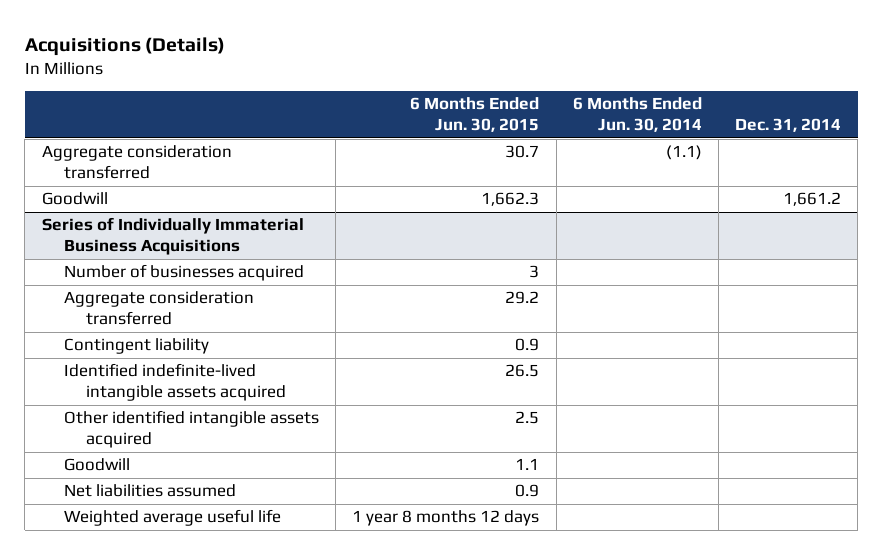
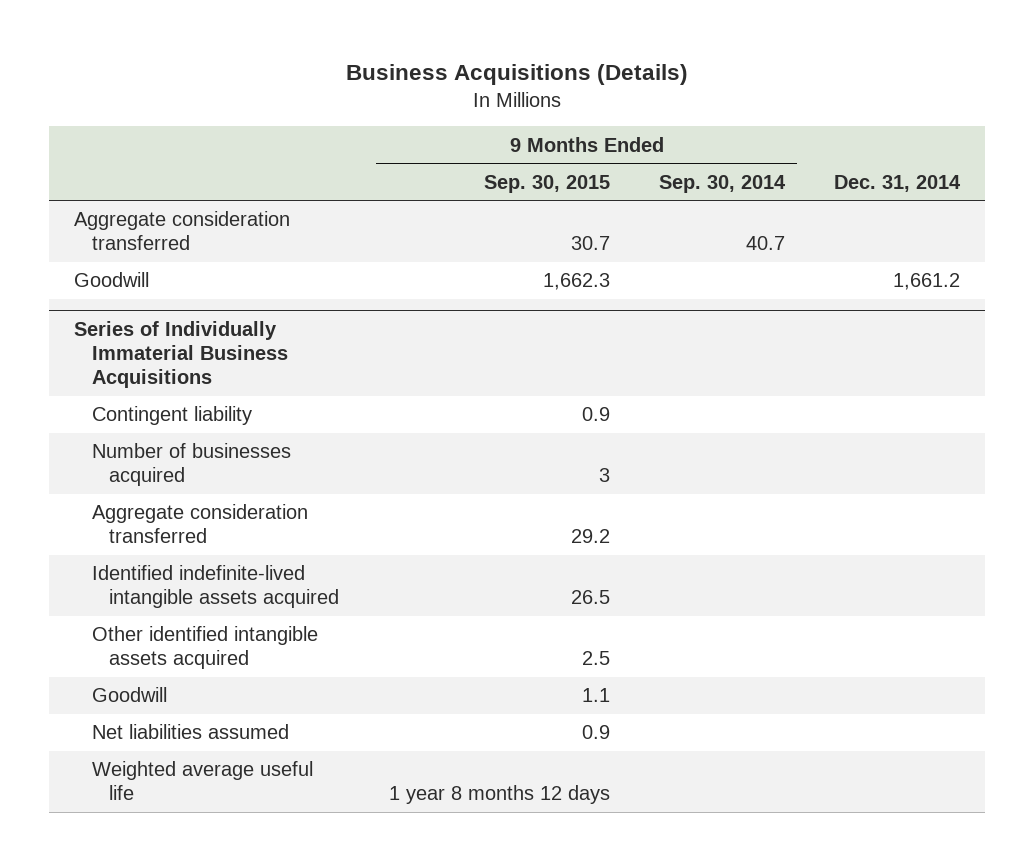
- Acquisitions (Details)
+ Business Acquisitions (Details)
- | 6 Months Ended Jun. 30, 2015 | 6 Months Ended Jun. 30, 2014 | Dec. 31, 2014
+ | 9 Months Ended Sep. 30, 2015 | 9 Months Ended Sep. 30, 2014 | Dec. 31, 2014
@ Series of Individually Immaterial Business Acquisitions
moved up: Contingent liability | 0.9 | |

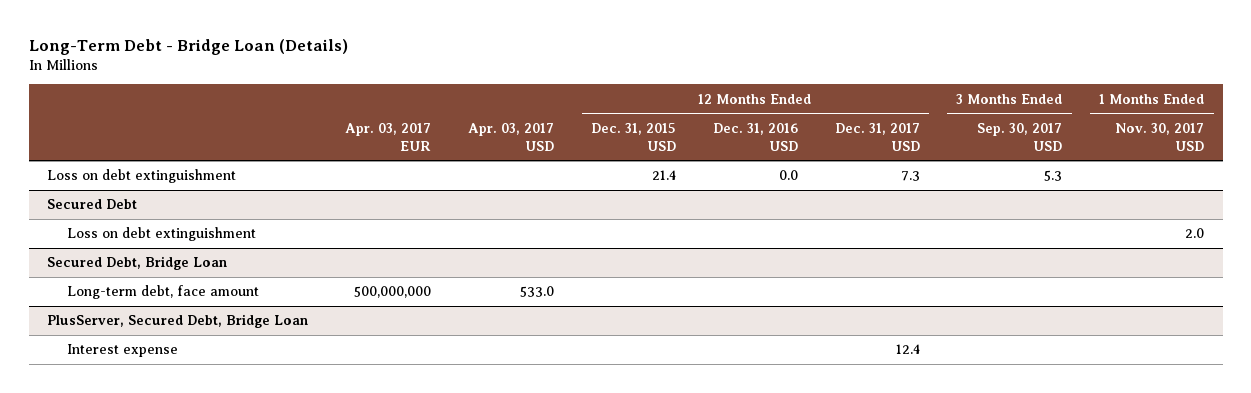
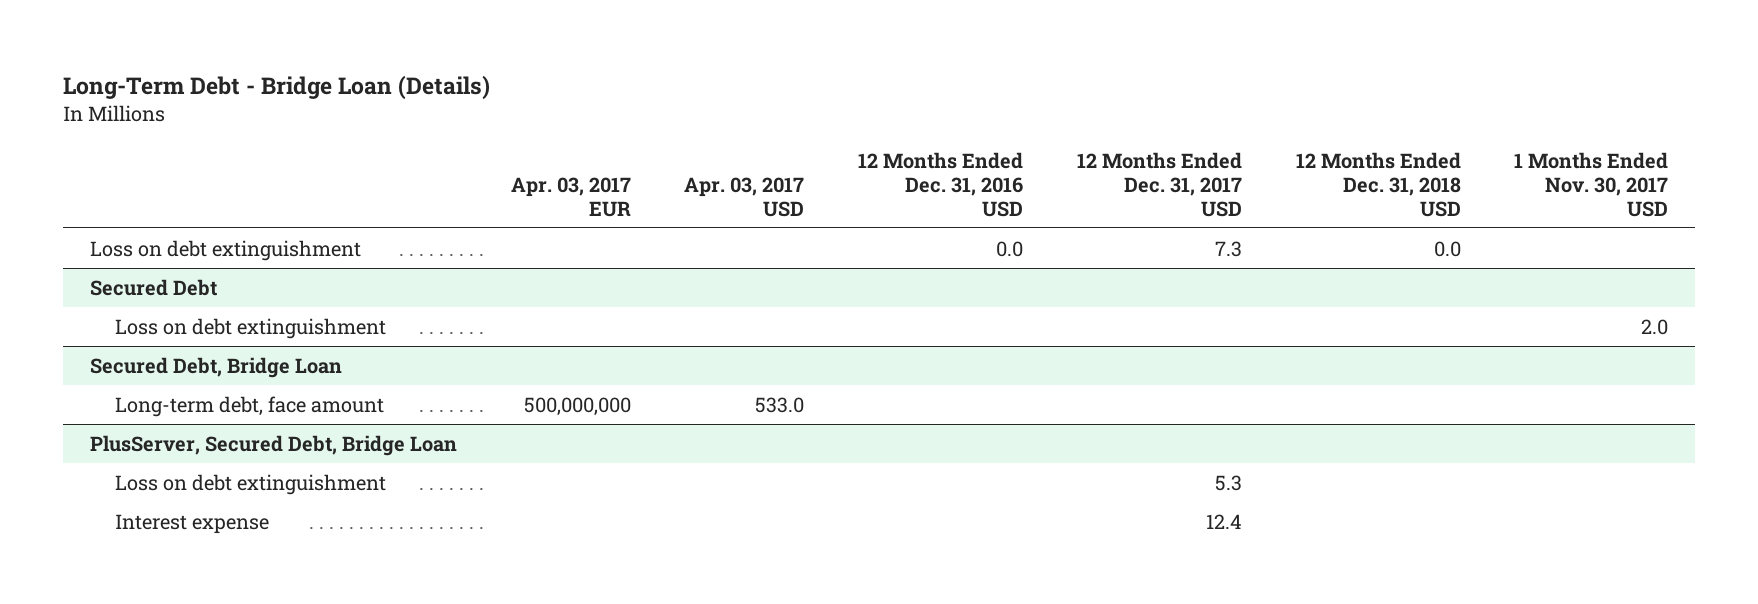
- | Apr. 03, 2017 EUR | Apr. 03, 2017 USD | 12 Months Ended Dec. 31, 2015 USD | 12 Months Ended Dec. 31, 2016 USD | 12 Months Ended Dec. 31, 2017 USD | 3 Months Ended Sep. 30, 2017 USD | 1 Months Ended Nov. 30, 2017 USD
+ | Apr. 03, 2017 EUR | Apr. 03, 2017 USD | 12 Months Ended Dec. 31, 2016 USD | 12 Months Ended Dec. 31, 2017 USD | 12 Months Ended Dec. 31, 2018 USD | 1 Months Ended Nov. 30, 2017 USD
@ PlusServer, Secured Debt, Bridge Loan
+ Loss on debt extinguishment | | | | 5.3 | |

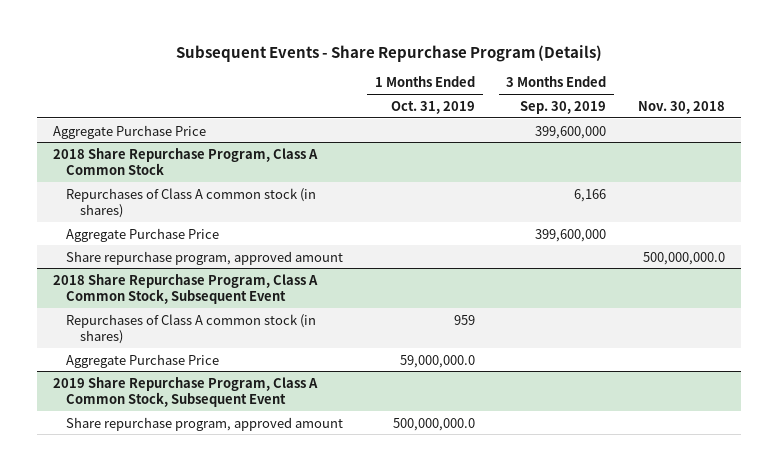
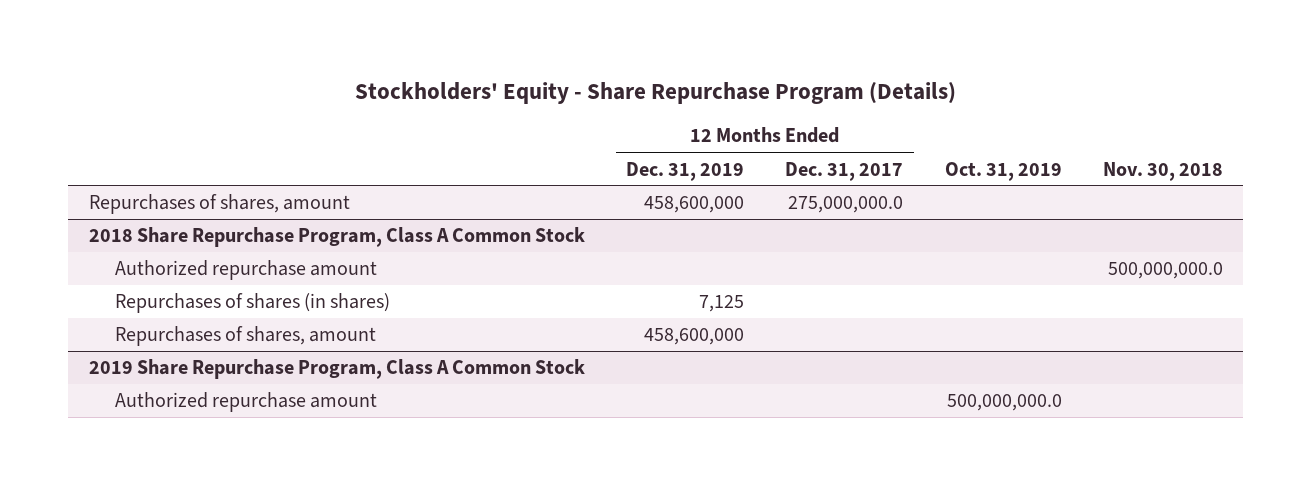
- Subsequent Events - Share Repurchase Program (Details)
+ Stockholders' Equity - Share Repurchase Program (Details)
- | 1 Months Ended Oct. 31, 2019 | 3 Months Ended Sep. 30, 2019 | Nov. 30, 2018
+ | 12 Months Ended Dec. 31, 2019 | 12 Months Ended Dec. 31, 2017 | Oct. 31, 2019 | Nov. 30, 2018
- Aggregate Purchase Price | | 399,600,000 |
+ Repurchases of shares, amount | 458,600,000 | 275,000,000.0 | |
@ 2018 Share Repurchase Program, Class A Common Stock
- Repurchases of Class A common stock (in shares) | | 6,166 |
- Aggregate Purchase Price | | 399,600,000 |
- Share repurchase program, approved amount | | | 500,000,000.0
- 2018 Share Repurchase Program, Class A Common Stock, Subsequent Event
- Repurchases of Class A common stock (in shares) | 959 | |
- Aggregate Purchase Price | 59,000,000.0 | |
- 2019 Share Repurchase Program, Class A Common Stock, Subsequent Event
- Share repurchase program, approved amount | 500,000,000.0 | |
@ 2018 Share Repurchase Program, Class A Common Stock
+ Authorized repurchase amount | | | | 500,000,000.0
+ Repurchases of shares (in shares) | 7,125 | | |
+ Repurchases of shares, amount | 458,600,000 | | |
+ 2019 Share Repurchase Program, Class A Common Stock
+ Authorized repurchase amount | | | 500,000,000.0 |

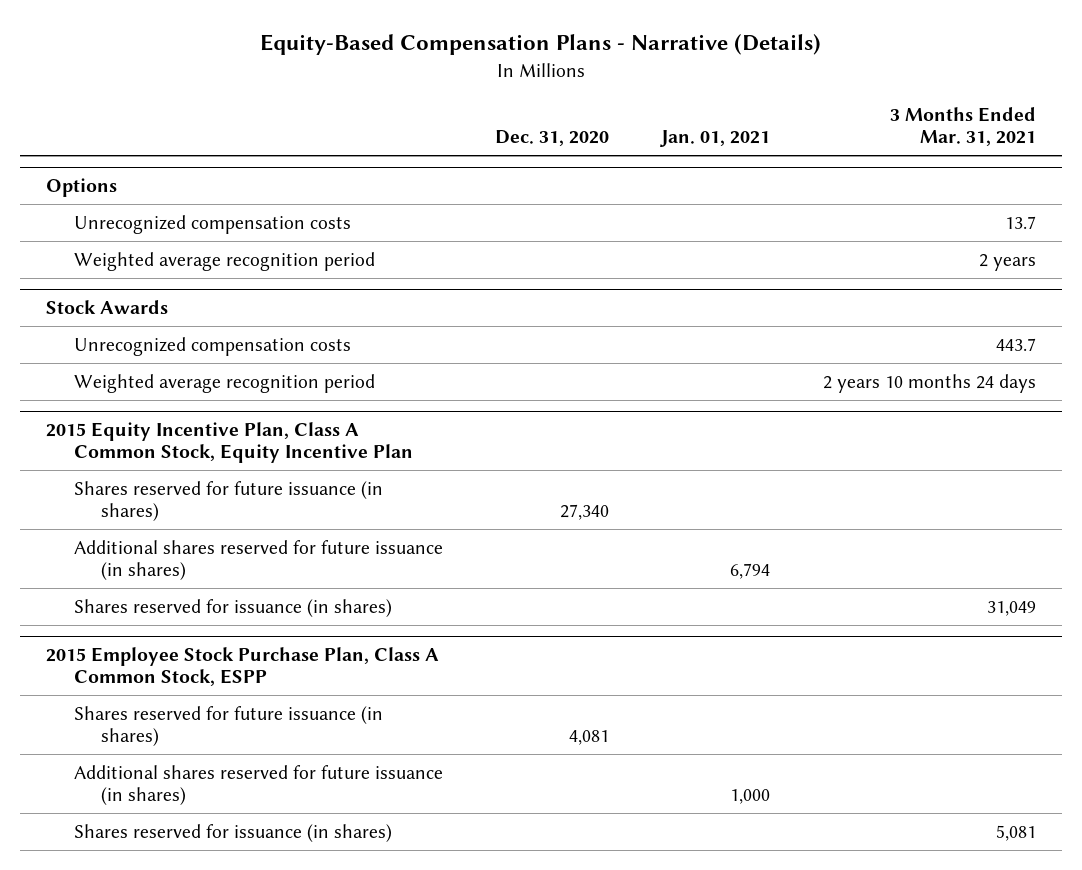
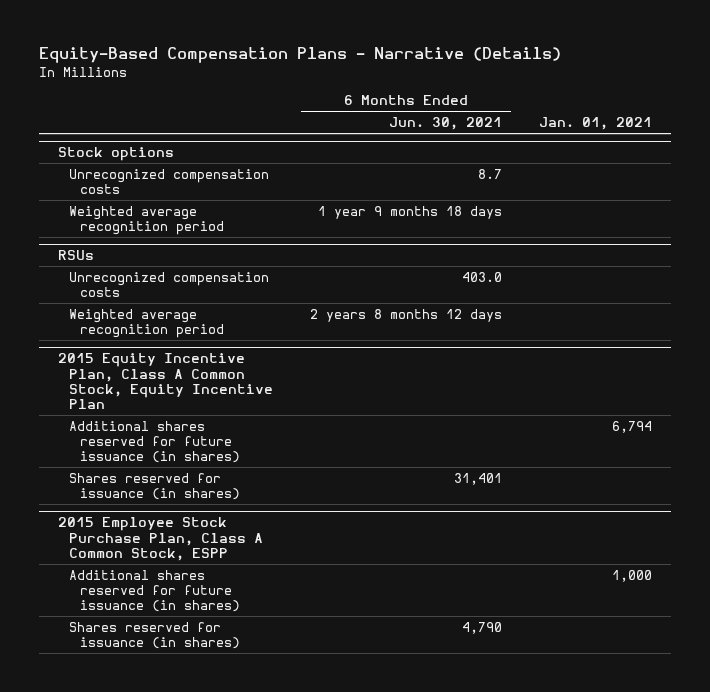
- | Dec. 31, 2020 | Jan. 01, 2021 | 3 Months Ended Mar. 31, 2021
+ | 6 Months Ended Jun. 30, 2021 | Jan. 01, 2021
- Options
+ Stock options
- Stock Awards
+ RSUs
@ 2015 Equity Incentive Plan, Class A Common Stock, Equity Incentive Plan
- Shares reserved for future issuance (in shares) | 27,340 | |
@ 2015 Employee Stock Purchase Plan, Class A Common Stock, ESPP
- Shares reserved for future issuance (in shares) | 4,081 | |

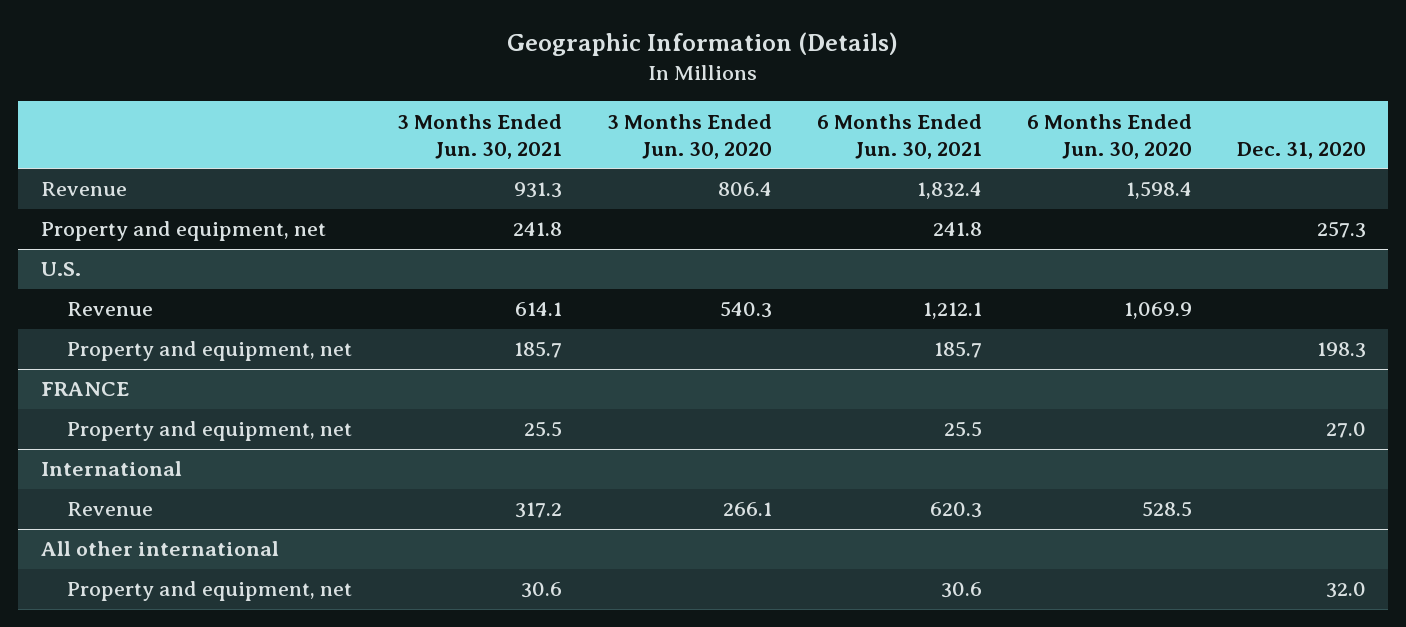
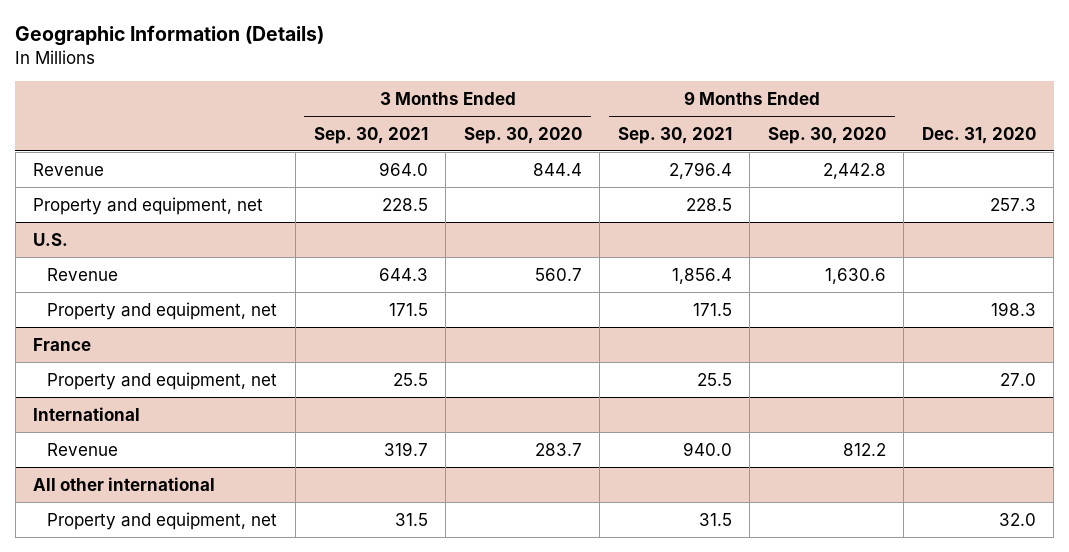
- | 3 Months Ended Jun. 30, 2021 | 3 Months Ended Jun. 30, 2020 | 6 Months Ended Jun. 30, 2021 | 6 Months Ended Jun. 30, 2020 | Dec. 31, 2020
+ | 3 Months Ended Sep. 30, 2021 | 3 Months Ended Sep. 30, 2020 | 9 Months Ended Sep. 30, 2021 | 9 Months Ended Sep. 30, 2020 | Dec. 31, 2020
- FRANCE
+ France

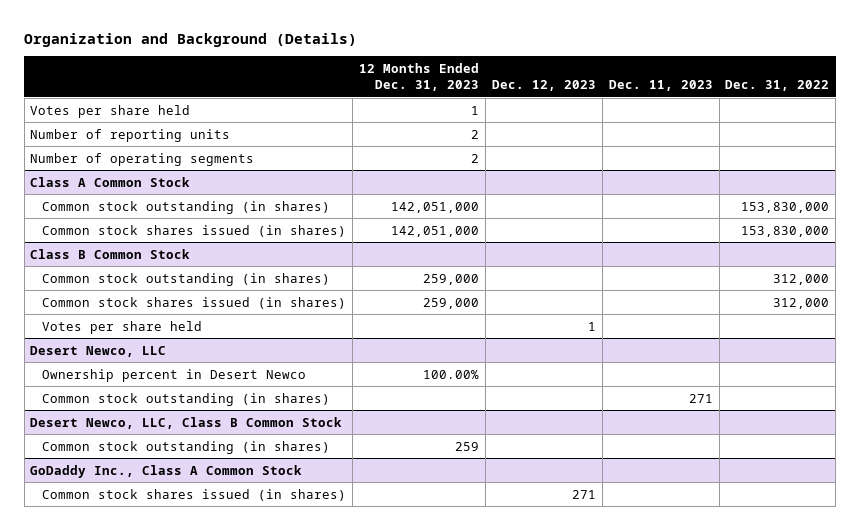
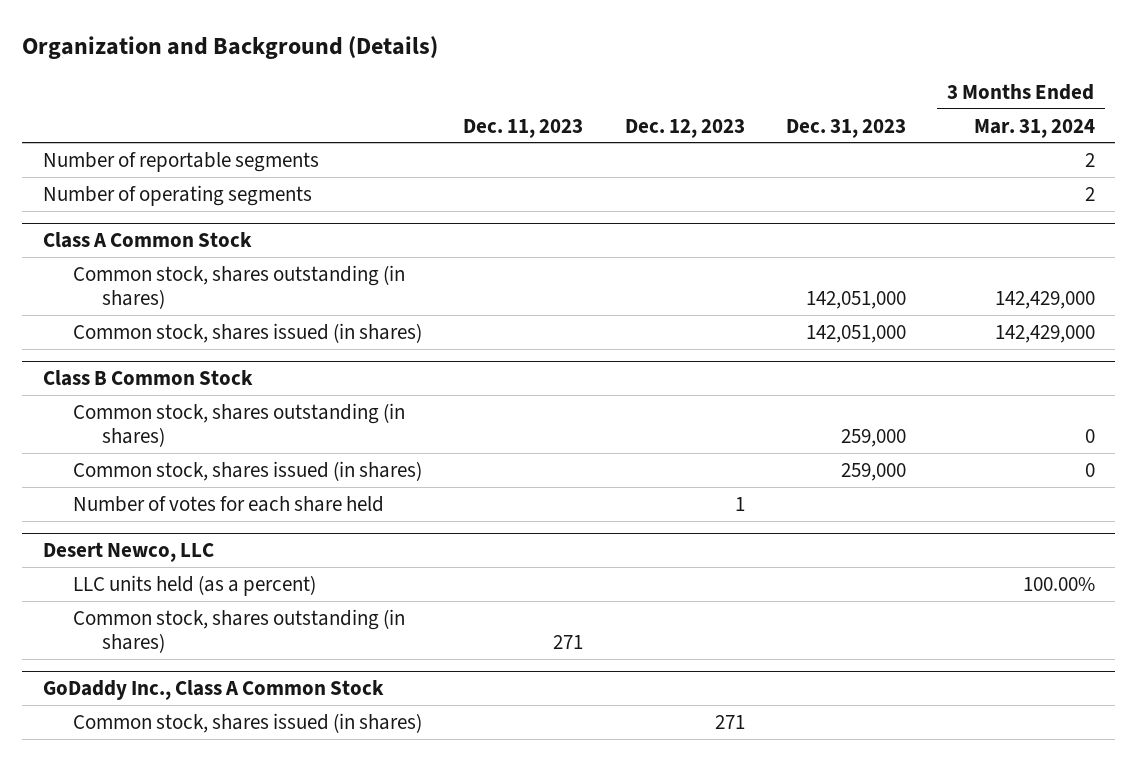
- | 12 Months Ended Dec. 31, 2023 | Dec. 12, 2023 | Dec. 11, 2023 | Dec. 31, 2022
+ | Dec. 11, 2023 | Dec. 12, 2023 | Dec. 31, 2023 | 3 Months Ended Mar. 31, 2024
- Votes per share held | 1 | | |
- Number of reporting units | 2 | | |
+ Number of reportable segments | | | | 2
@ Class A Common Stock
- Common stock outstanding (in shares) | 142,051,000 | | | 153,830,000
- Common stock shares issued (in shares) | 142,051,000 | | | 153,830,000
+ Common stock, shares outstanding (in shares) | | | 142,051,000 | 142,429,000
+ Common stock, shares issued (in shares) | | | 142,051,000 | 142,429,000
@ Class B Common Stock
- Common stock outstanding (in shares) | 259,000 | | | 312,000
- Common stock shares issued (in shares) | 259,000 | | | 312,000
- Votes per share held | | 1 | |
+ Common stock, shares outstanding (in shares) | | | 259,000 | 0
+ Common stock, shares issued (in shares) | | | 259,000 | 0
+ Number of votes for each share held | | 1 | |
@ Desert Newco, LLC
- Ownership percent in Desert Newco | 100.00% | | |
- Common stock outstanding (in shares) | | | 271 |
- Desert Newco, LLC, Class B Common Stock
- Common stock outstanding (in shares) | 259 | | |
@ Desert Newco, LLC
+ LLC units held (as a percent) | | | | 100.00%
+ Common stock, shares outstanding (in shares) | 271 | | |
@ GoDaddy Inc., Class A Common Stock
- Common stock shares issued (in shares) | | 271 | |
+ Common stock, shares issued (in shares) | | 271 | |

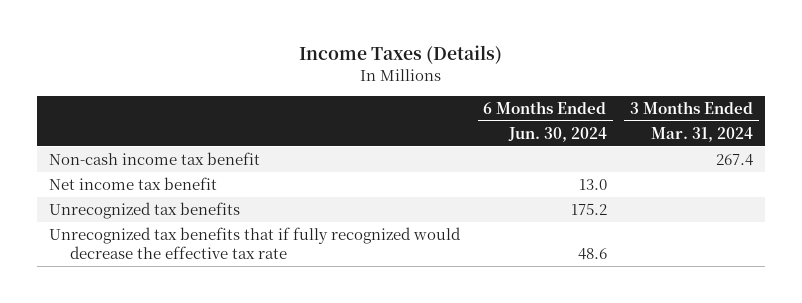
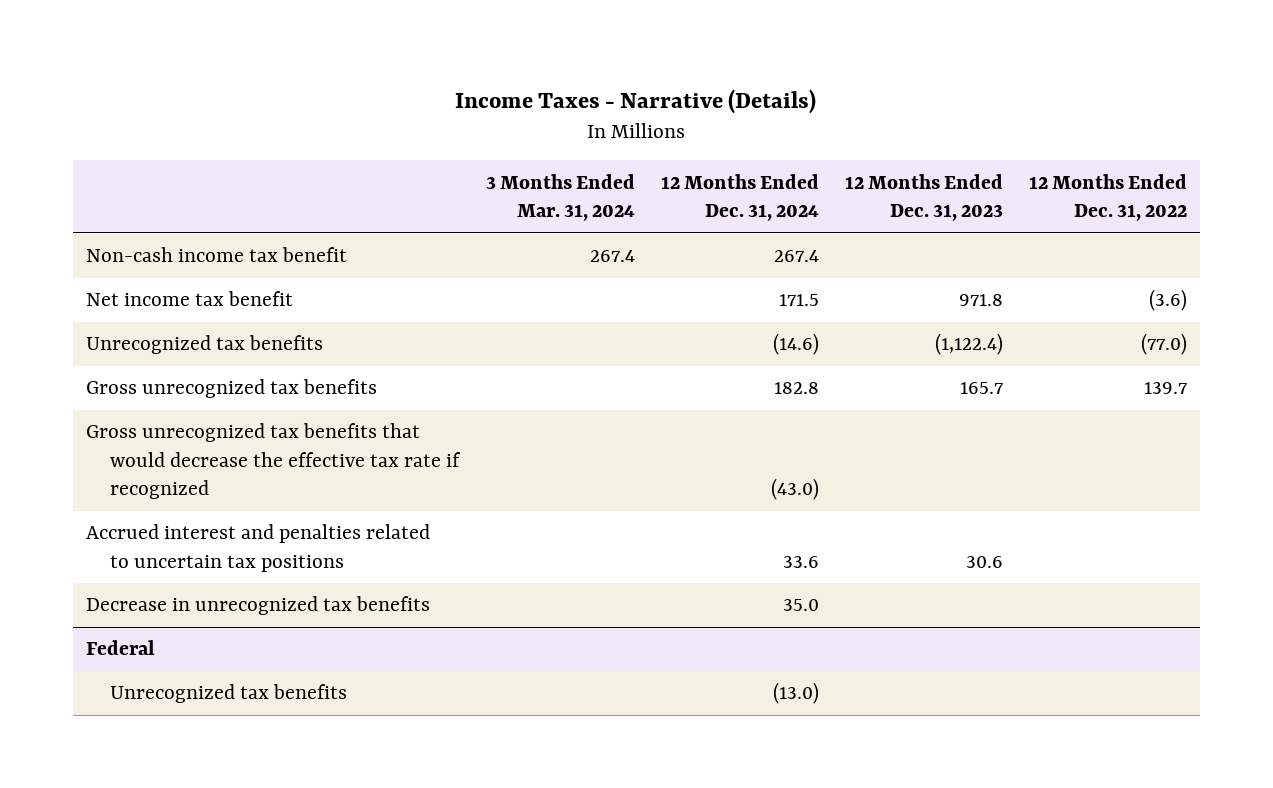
- Income Taxes (Details)
+ Income Taxes - Narrative (Details)
- | 6 Months Ended Jun. 30, 2024 | 3 Months Ended Mar. 31, 2024
+ | 3 Months Ended Mar. 31, 2024 | 12 Months Ended Dec. 31, 2024 | 12 Months Ended Dec. 31, 2023 | 12 Months Ended Dec. 31, 2022
- Unrecognized tax benefits that if fully recognized would decrease the effective tax rate | 48.6 |
+ Gross unrecognized tax benefits | | 182.8 | 165.7 | 139.7
+ Gross unrecognized tax benefits that would decrease the effective tax rate if recognized | | (43.0) | |
+ Accrued interest and penalties related to uncertain tax positions | | 33.6 | 30.6 |
+ Decrease in unrecognized tax benefits | | 35.0 | |
+ Federal
+ Unrecognized tax benefits | | (13.0) | |

